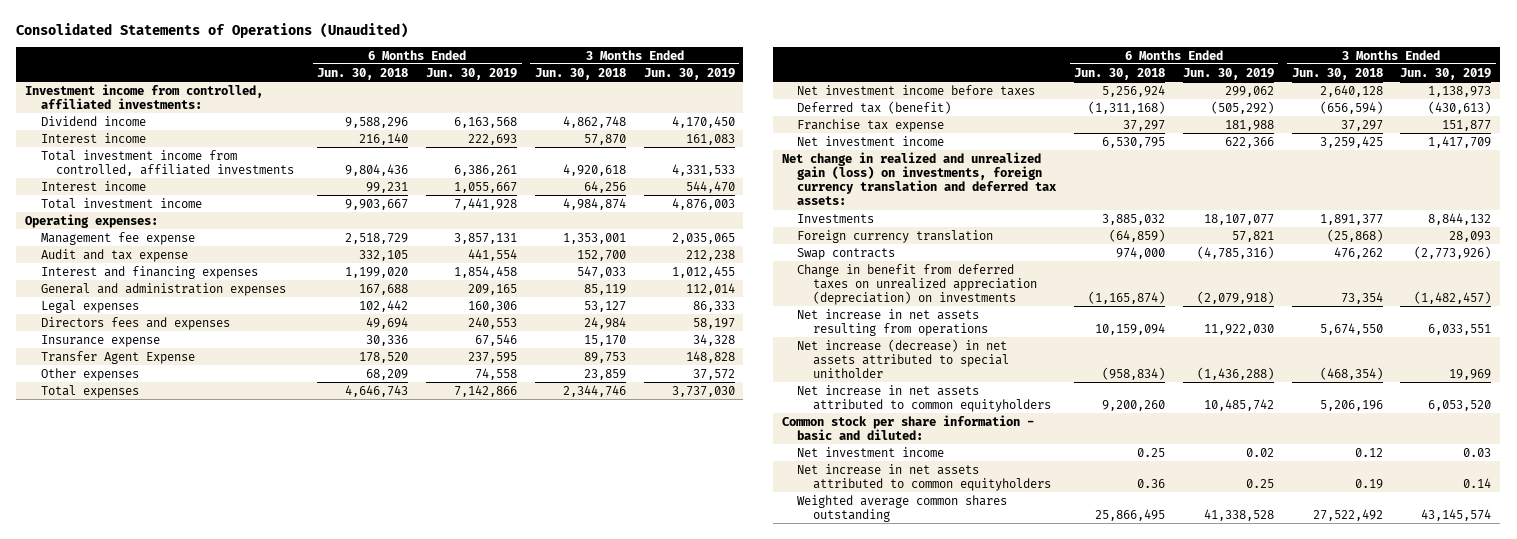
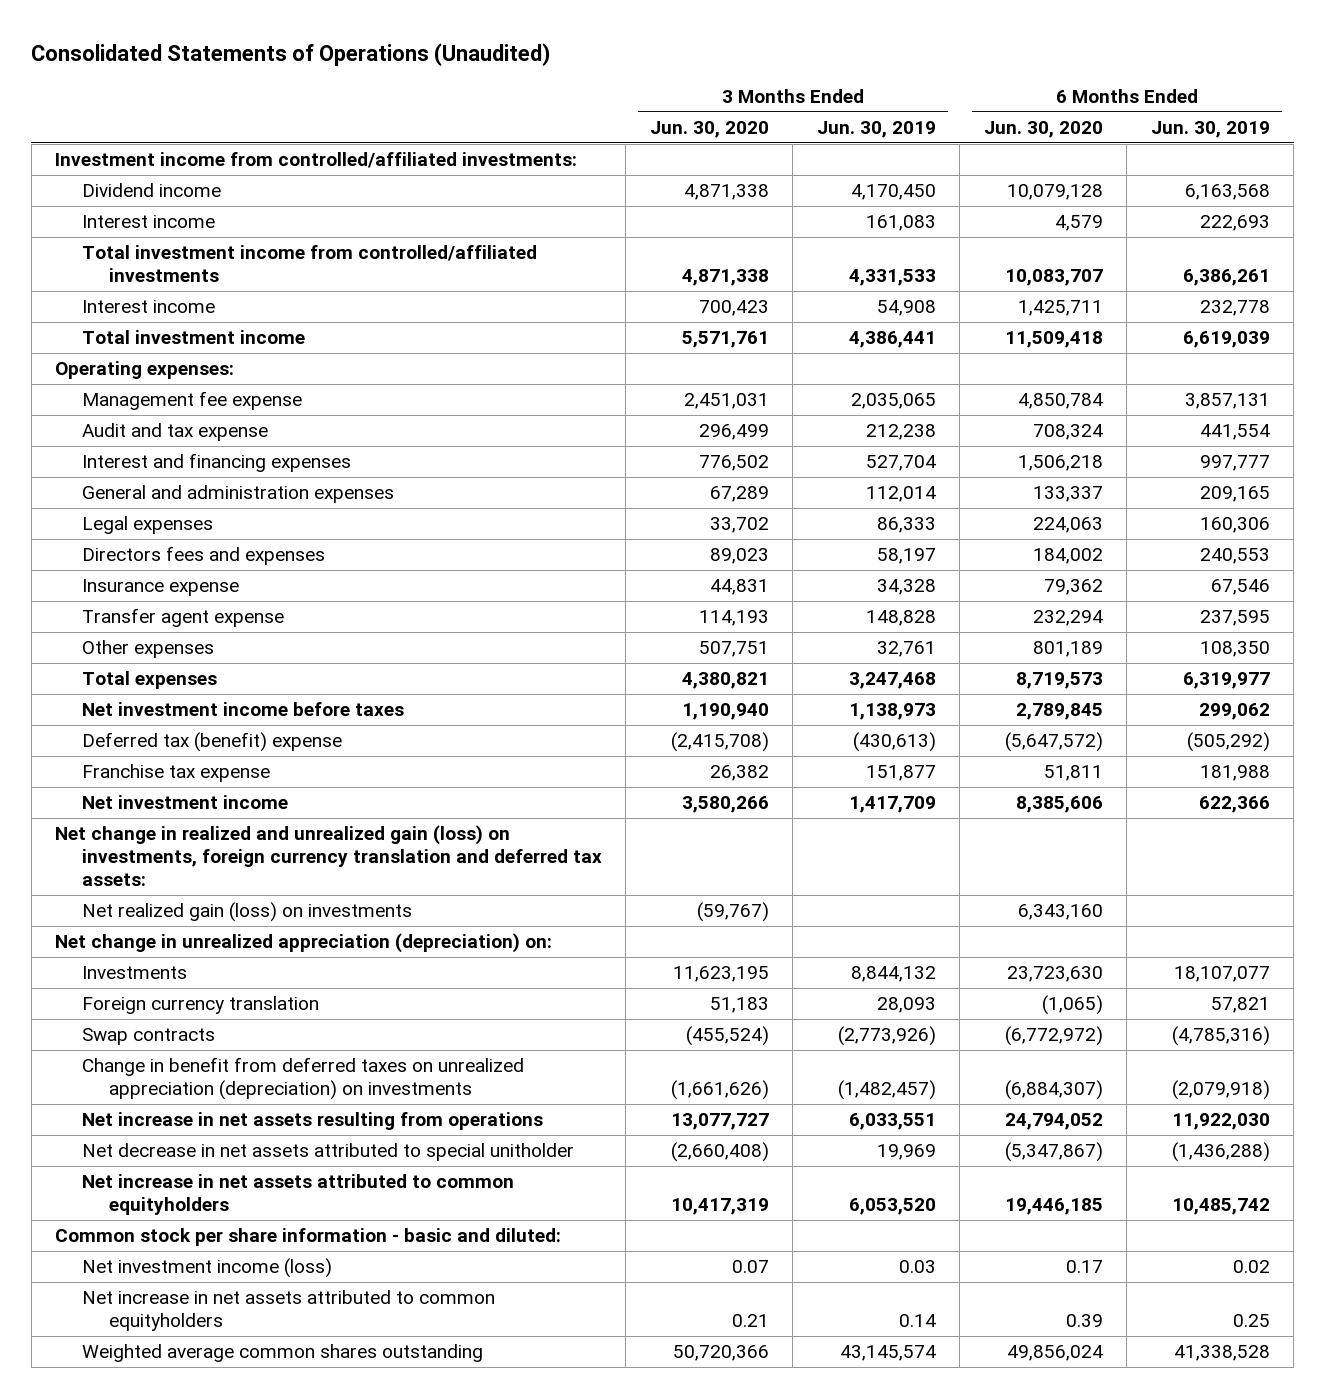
- | 6 Months Ended Jun. 30, 2018 | 6 Months Ended Jun. 30, 2019 | 3 Months Ended Jun. 30, 2018 | 3 Months Ended Jun. 30, 2019
+ | 3 Months Ended Jun. 30, 2020 | 3 Months Ended Jun. 30, 2019 | 6 Months Ended Jun. 30, 2020 | 6 Months Ended Jun. 30, 2019
- Investment income from controlled, affiliated investments:
+ Investment income from controlled/affiliated investments:
- Total investment income from controlled, affiliated investments | 9,804,436 | 6,386,261 | 4,920,618 | 4,331,533
- Interest income | 99,231 | 1,055,667 | 64,256 | 544,470
- Total investment income | 9,903,667 | 7,441,928 | 4,984,874 | 4,876,003
+ Total investment income from controlled/affiliated investments | 4,871,338 | 4,331,533 | 10,083,707 | 6,386,261
+ Interest income | 700,423 | 54,908 | 1,425,711 | 232,778
+ Total investment income | 5,571,761 | 4,386,441 | 11,509,418 | 6,619,039
- Interest and financing expenses | 1,199,020 | 1,854,458 | 547,033 | 1,012,455
+ Interest and financing expenses | 776,502 | 527,704 | 1,506,218 | 997,777
- Transfer Agent Expense | 178,520 | 237,595 | 89,753 | 148,828
- Other expenses | 68,209 | 74,558 | 23,859 | 37,572
- Total expenses | 4,646,743 | 7,142,866 | 2,344,746 | 3,737,030
+ Transfer agent expense | 114,193 | 148,828 | 232,294 | 237,595
+ Other expenses | 507,751 | 32,761 | 801,189 | 108,350
+ Total expenses | 4,380,821 | 3,247,468 | 8,719,573 | 6,319,977
- Deferred tax (benefit) | (1,311,168) | (505,292) | (656,594) | (430,613)
+ Deferred tax (benefit) expense | (2,415,708) | (430,613) | (5,647,572) | (505,292)
+ Net realized gain (loss) on investments | (59,767) | | 6,343,160 |
+ Net change in unrealized appreciation (depreciation) on:
- Net increase (decrease) in net assets attributed to special unitholder | (958,834) | (1,436,288) | (468,354) | 19,969
+ Net decrease in net assets attributed to special unitholder | (2,660,408) | 19,969 | (5,347,867) | (1,436,288)
- Net investment income | 0.25 | 0.02 | 0.12 | 0.03
+ Net investment income (loss) | 0.07 | 0.03 | 0.17 | 0.02

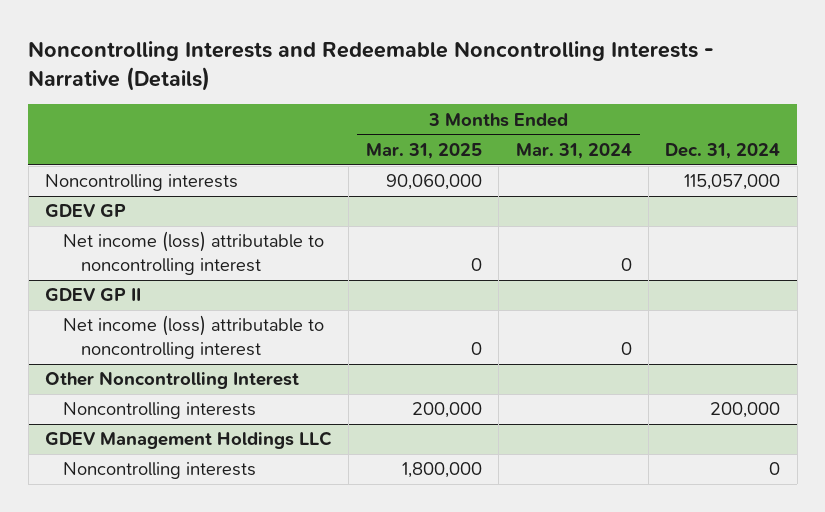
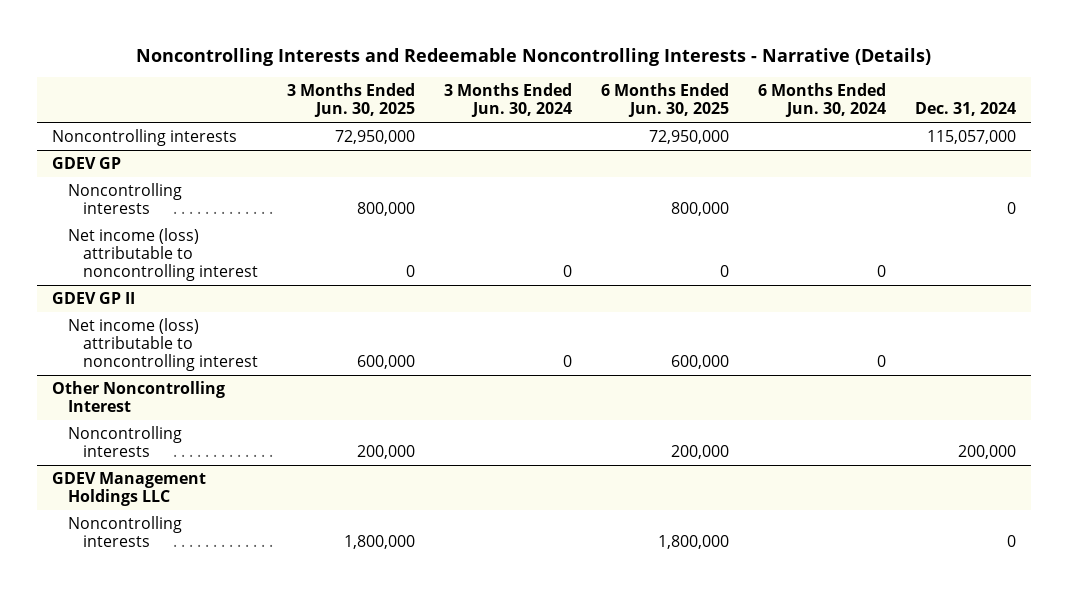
- | 3 Months Ended Mar. 31, 2025 | 3 Months Ended Mar. 31, 2024 | Dec. 31, 2024
+ | 3 Months Ended Jun. 30, 2025 | 3 Months Ended Jun. 30, 2024 | 6 Months Ended Jun. 30, 2025 | 6 Months Ended Jun. 30, 2024 | Dec. 31, 2024
@ GDEV GP
+ Noncontrolling interests | 800,000 | | 800,000 | | 0

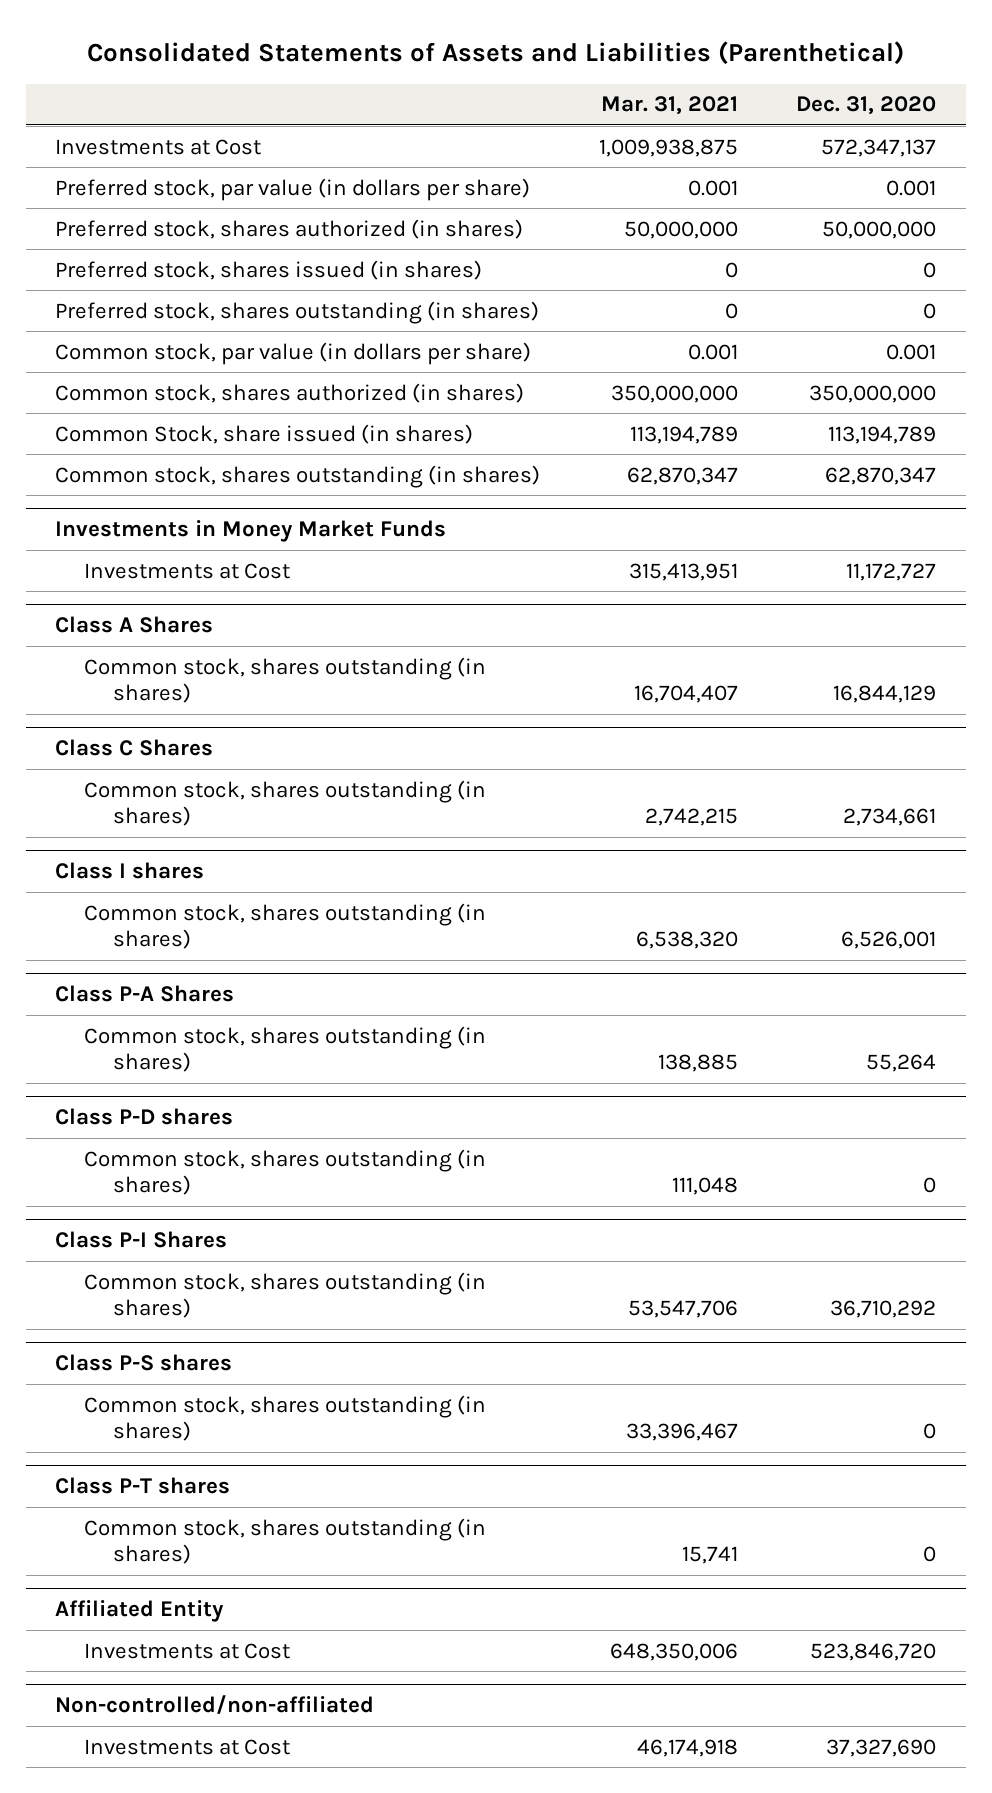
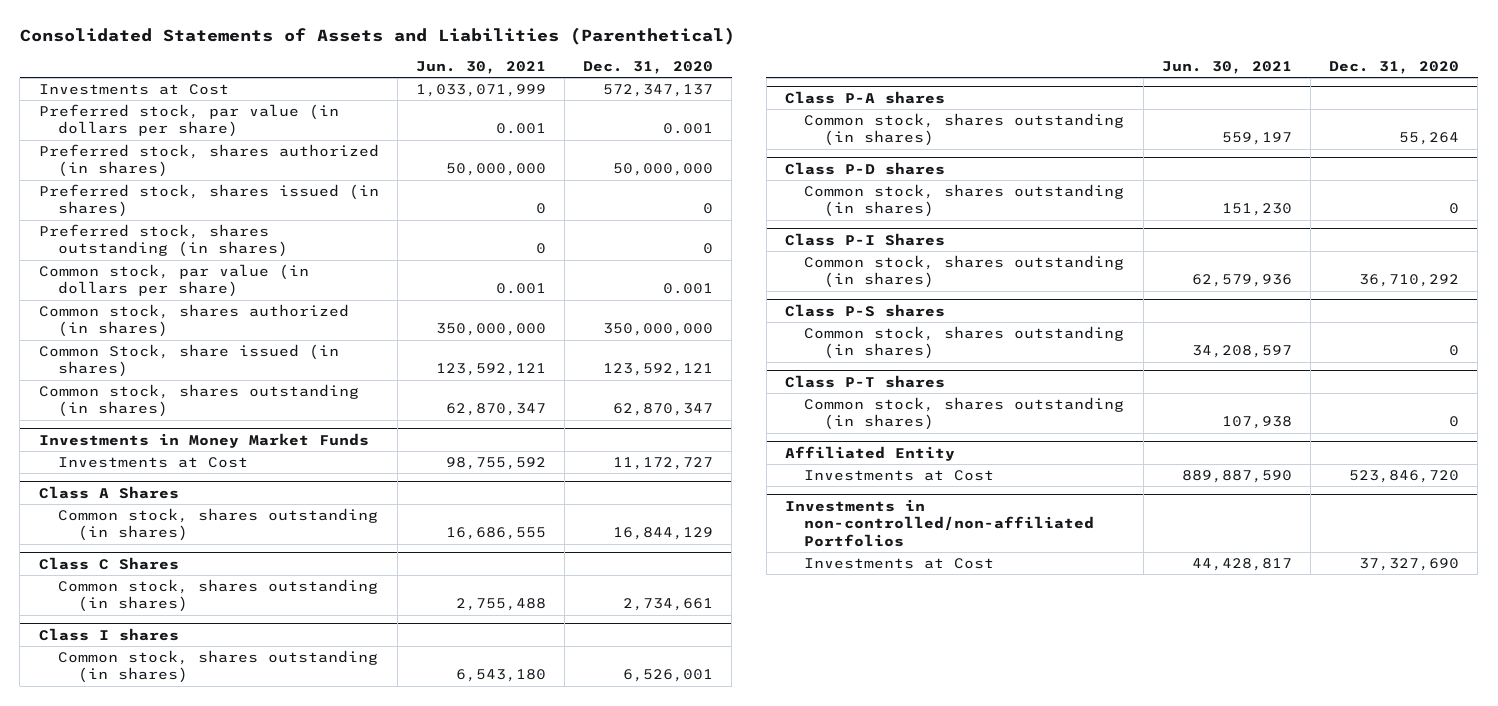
- | Mar. 31, 2021 | Dec. 31, 2020
+ | Jun. 30, 2021 | Dec. 31, 2020
- Common Stock, share issued (in shares) | 113,194,789 | 113,194,789
+ Common Stock, share issued (in shares) | 123,592,121 | 123,592,121
- Class P-A Shares
+ Class P-A shares
- Non-controlled/non-affiliated
+ Investments in non-controlled/non-affiliated Portfolios

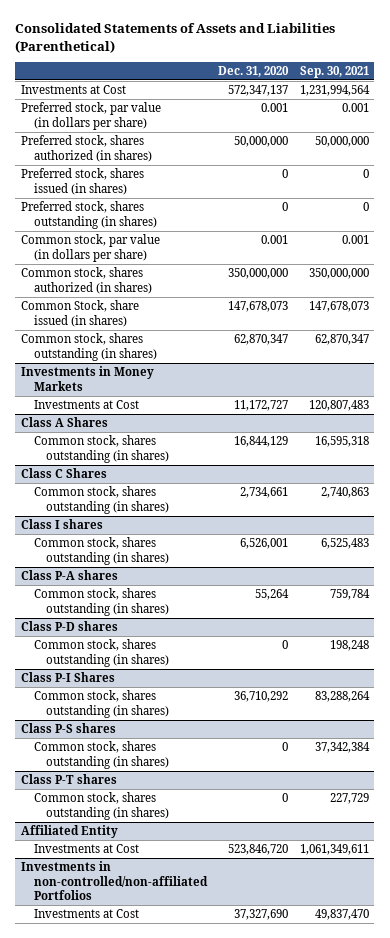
- | Jun. 30, 2021 | Dec. 31, 2020
+ | Dec. 31, 2020 | Sep. 30, 2021
- Common Stock, share issued (in shares) | 123,592,121 | 123,592,121
+ Common Stock, share issued (in shares) | 147,678,073 | 147,678,073
- Investments in Money Market Funds
+ Investments in Money Markets

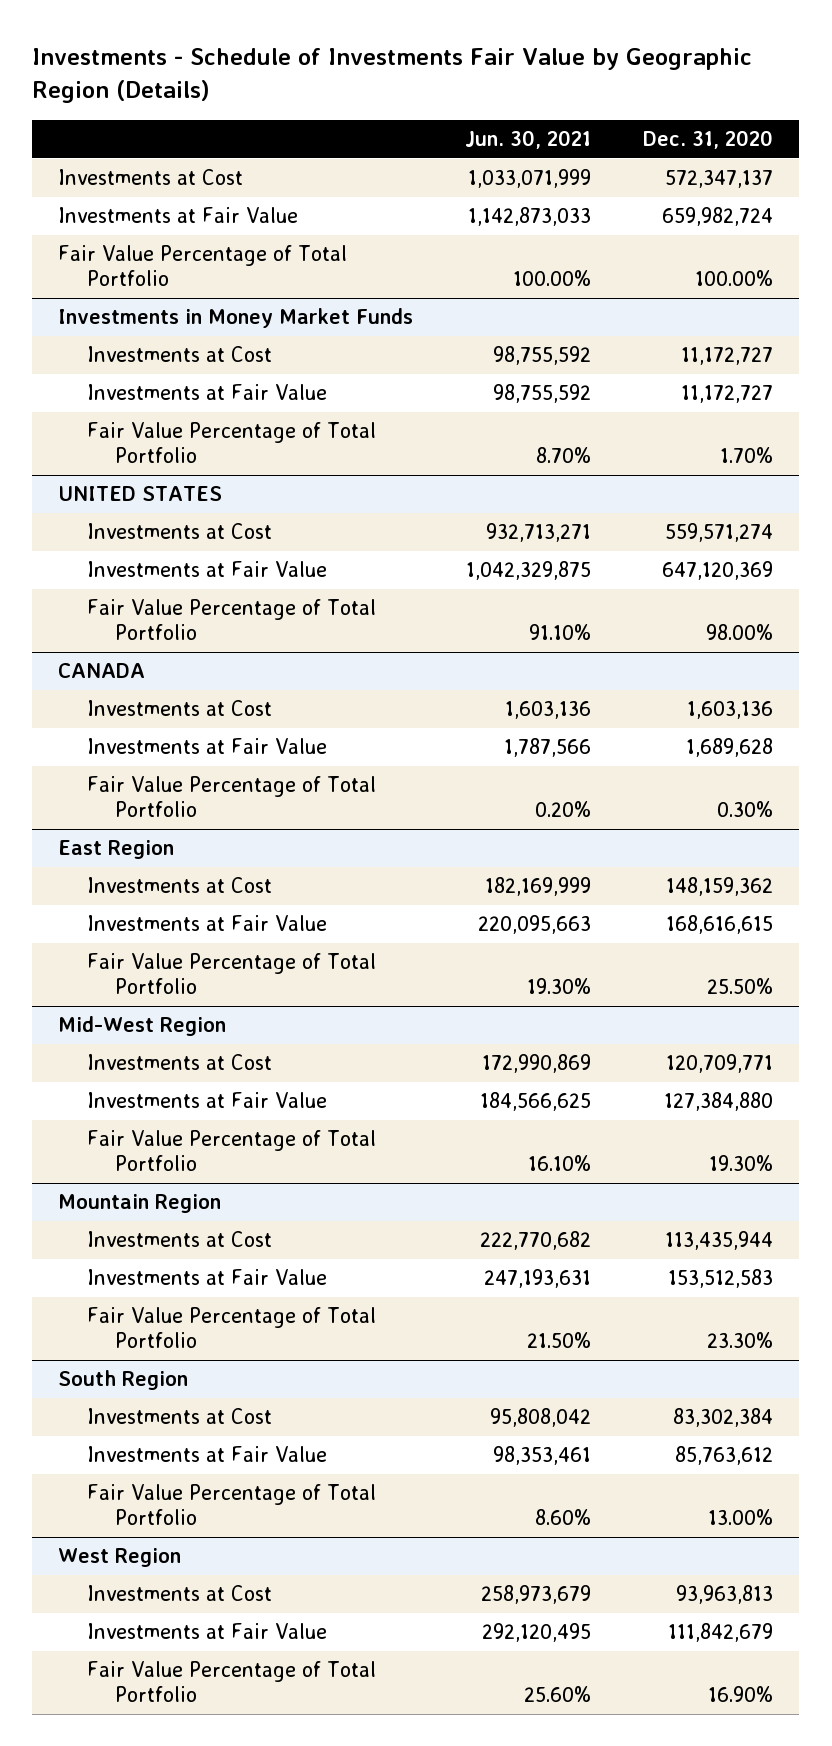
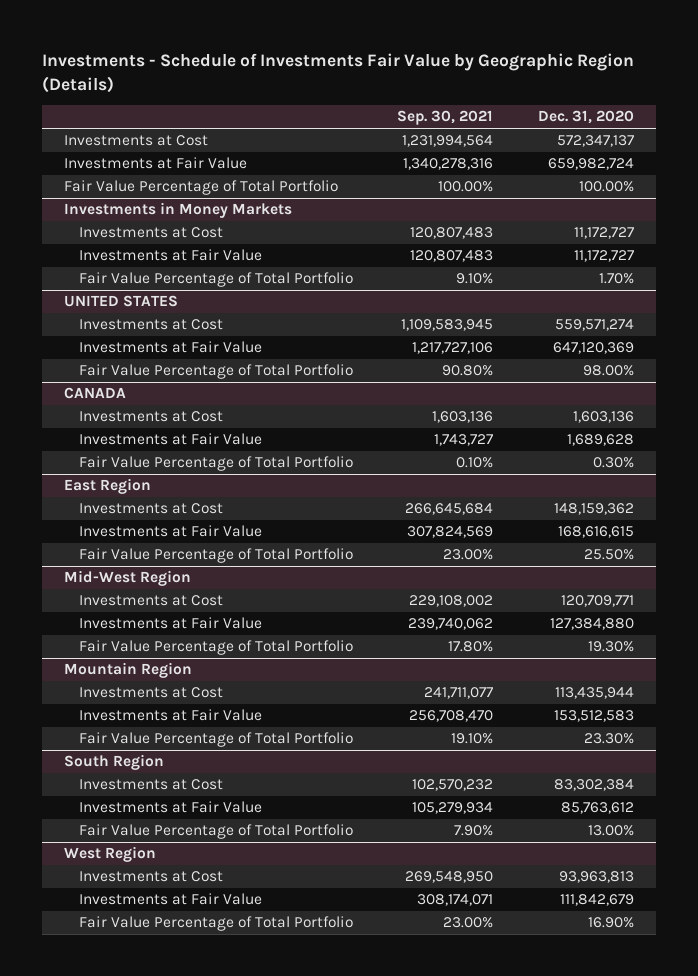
- | Jun. 30, 2021 | Dec. 31, 2020
+ | Sep. 30, 2021 | Dec. 31, 2020
- Investments in Money Market Funds
+ Investments in Money Markets

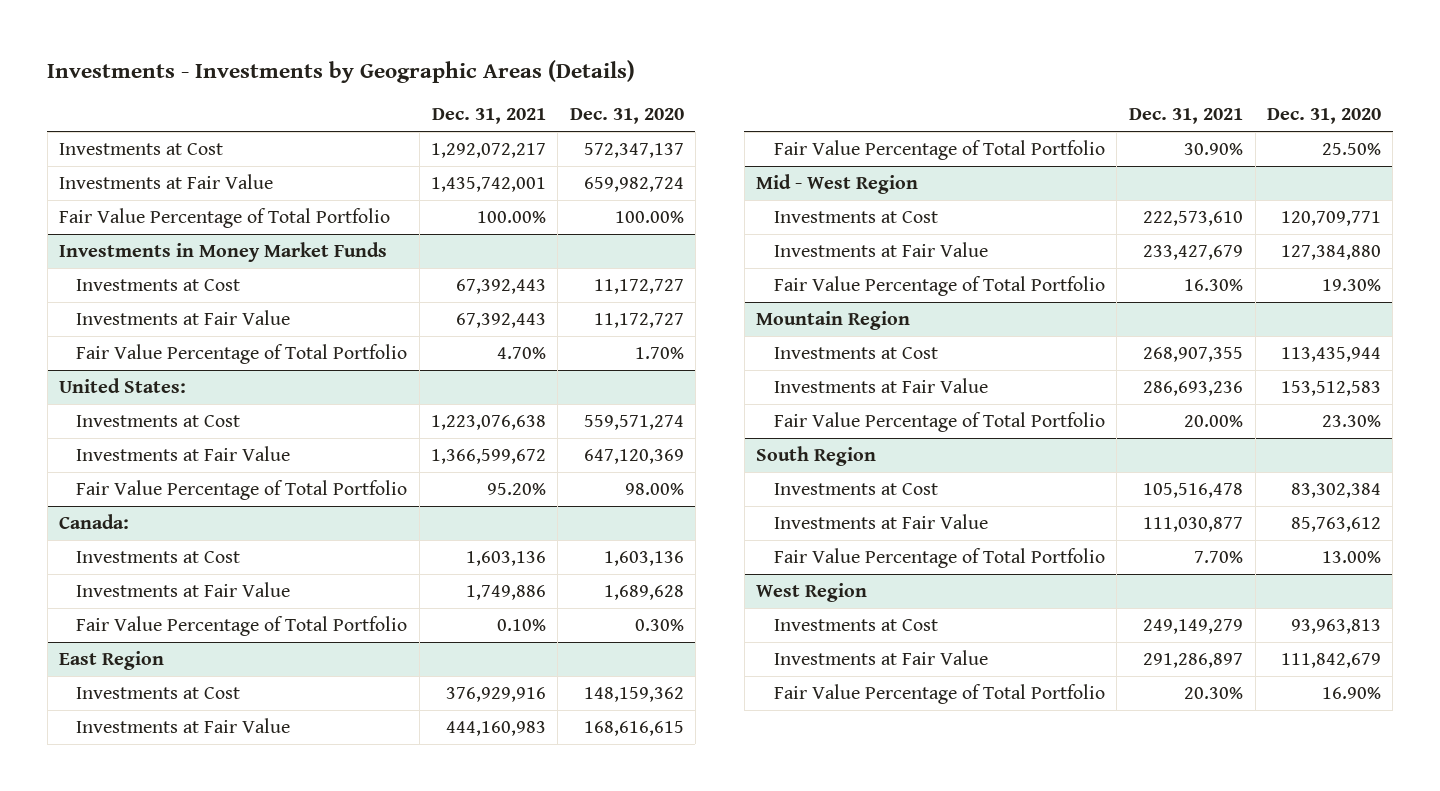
- Investments - Schedule of Investments Fair Value by Geographic Region (Details)
+ Investments - Investments by Geographic Areas (Details)
- | Sep. 30, 2021 | Dec. 31, 2020
+ | Dec. 31, 2021 | Dec. 31, 2020
- Investments in Money Markets
+ Investments in Money Market Funds
- UNITED STATES
+ United States:
- CANADA
+ Canada:
- Mid-West Region
+ Mid - West Region

